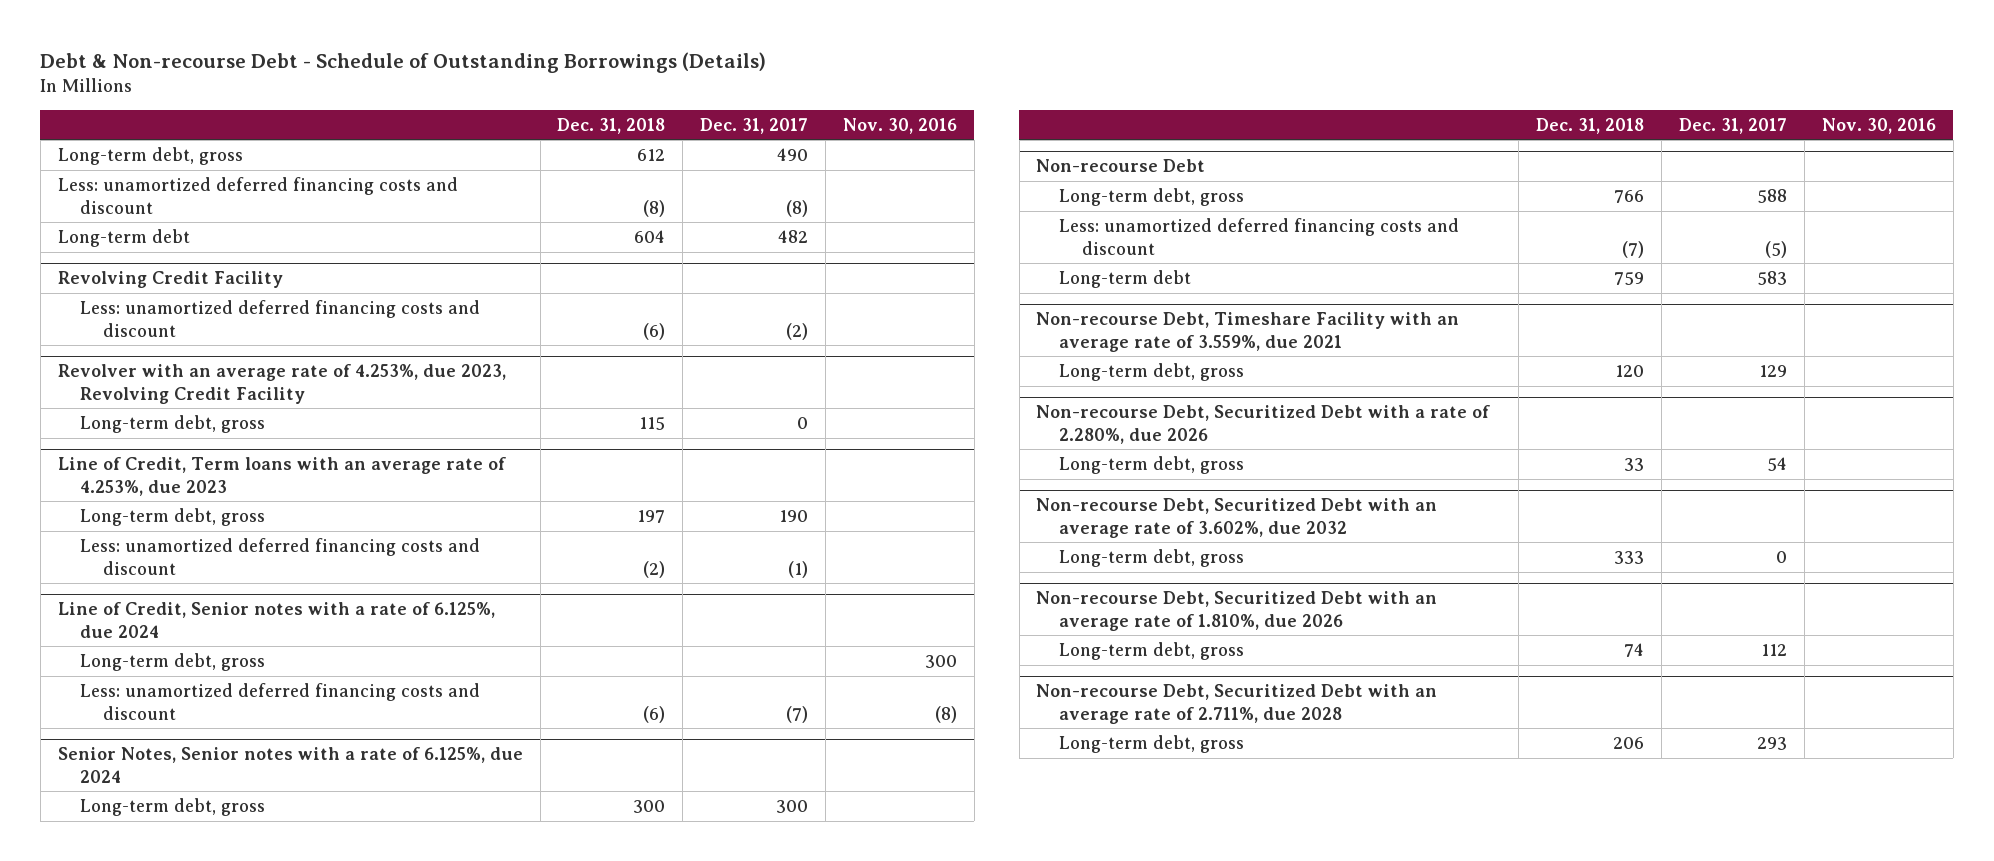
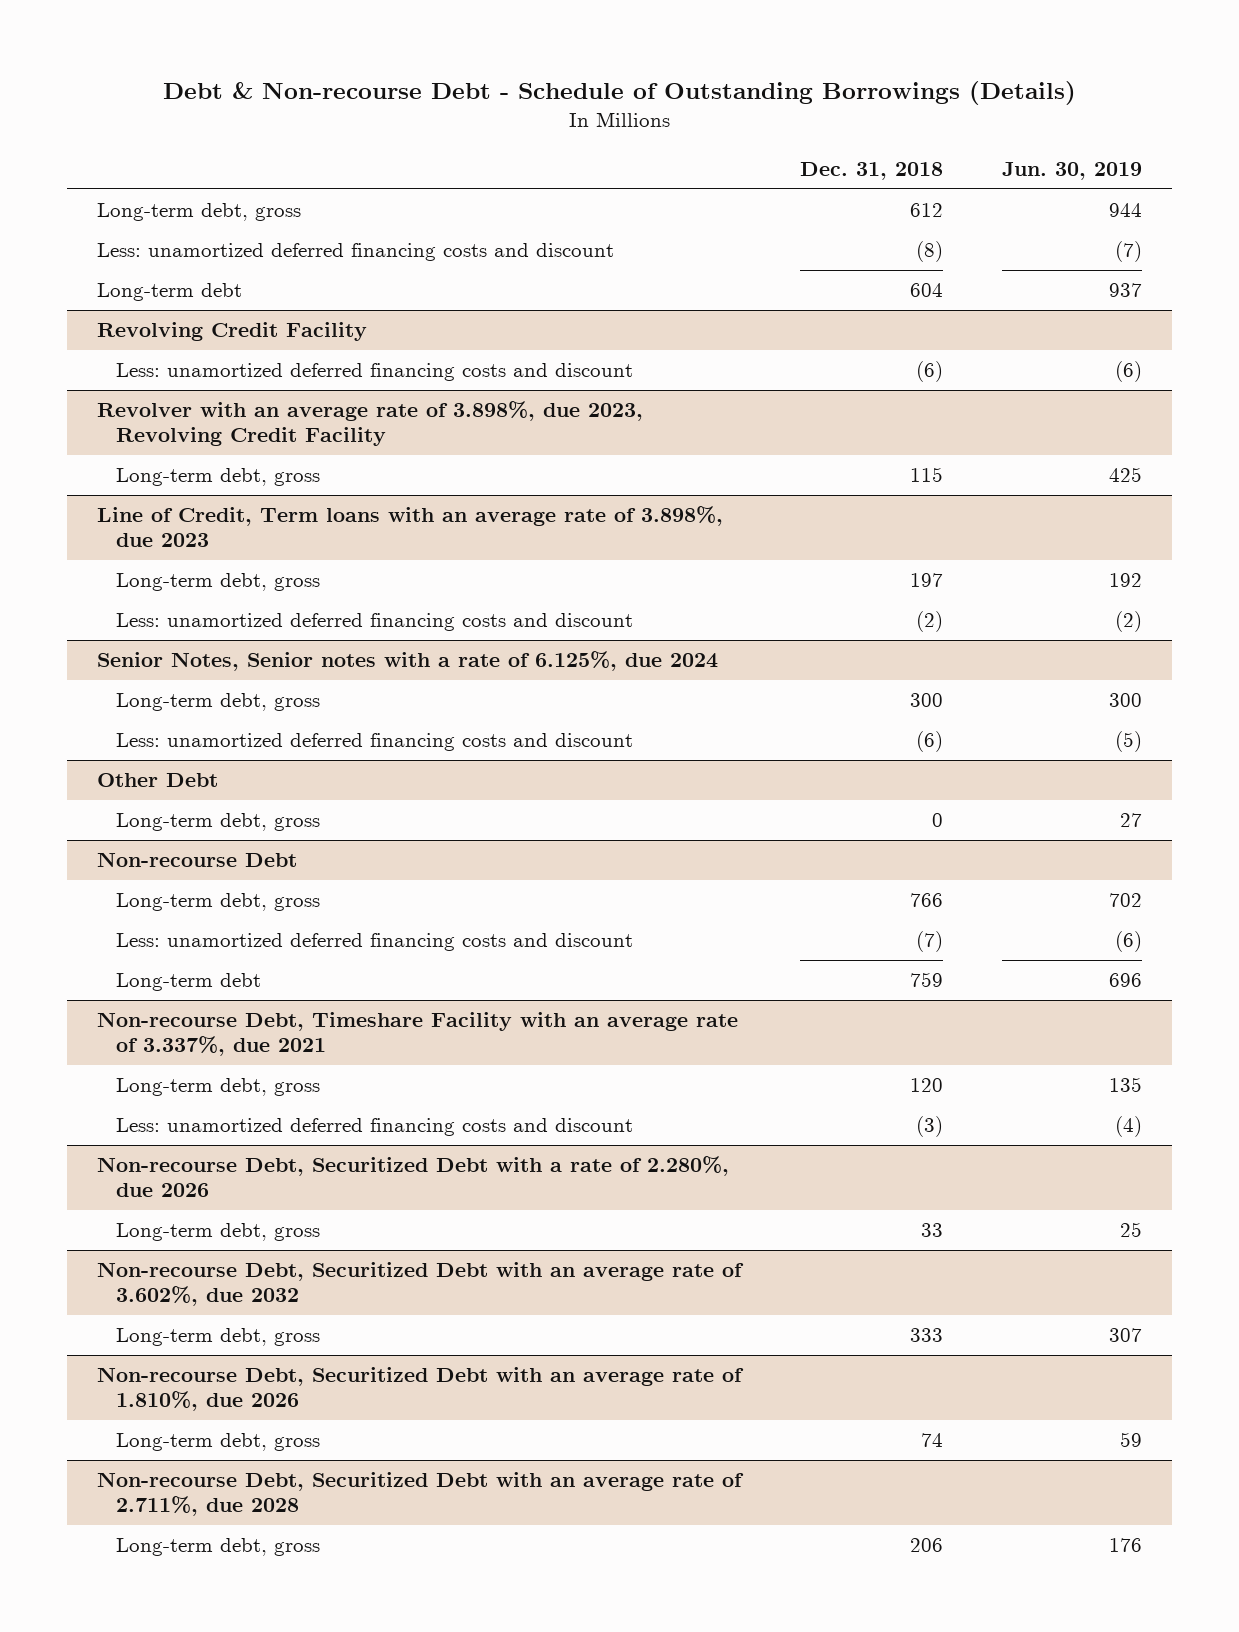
- | Dec. 31, 2018 | Dec. 31, 2017 | Nov. 30, 2016
+ | Dec. 31, 2018 | Jun. 30, 2019
- Revolver with an average rate of 4.253%, due 2023, Revolving Credit Facility
+ Revolver with an average rate of 3.898%, due 2023, Revolving Credit Facility
- Line of Credit, Term loans with an average rate of 4.253%, due 2023
+ Line of Credit, Term loans with an average rate of 3.898%, due 2023
- Line of Credit, Senior notes with a rate of 6.125%, due 2024
- Long-term debt, gross | | | 300
- Less: unamortized deferred financing costs and discount | (6) | (7) | (8)
@ Senior Notes, Senior notes with a rate of 6.125%, due 2024
+ Less: unamortized deferred financing costs and discount | (6) | (5)
+ Other Debt
+ Long-term debt, gross | 0 | 27
- Non-recourse Debt, Timeshare Facility with an average rate of 3.559%, due 2021
+ Non-recourse Debt, Timeshare Facility with an average rate of 3.337%, due 2021
+ Less: unamortized deferred financing costs and discount | (3) | (4)

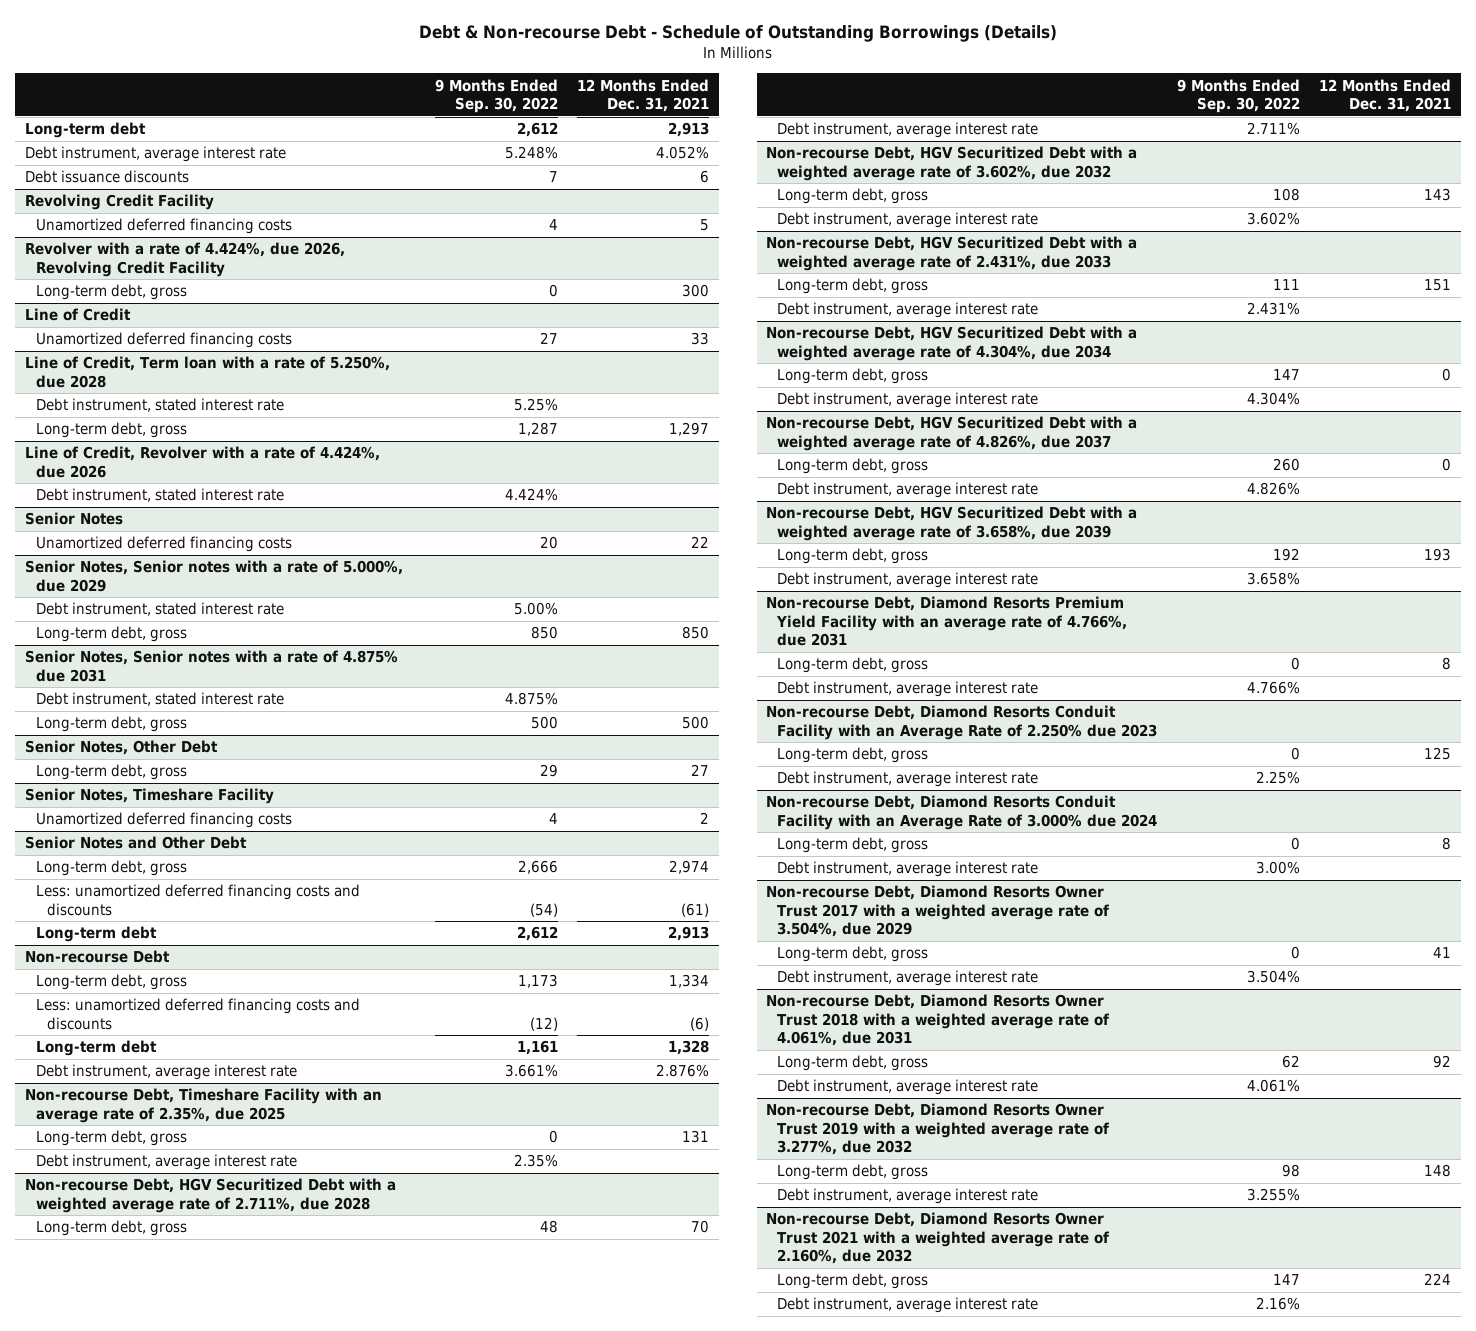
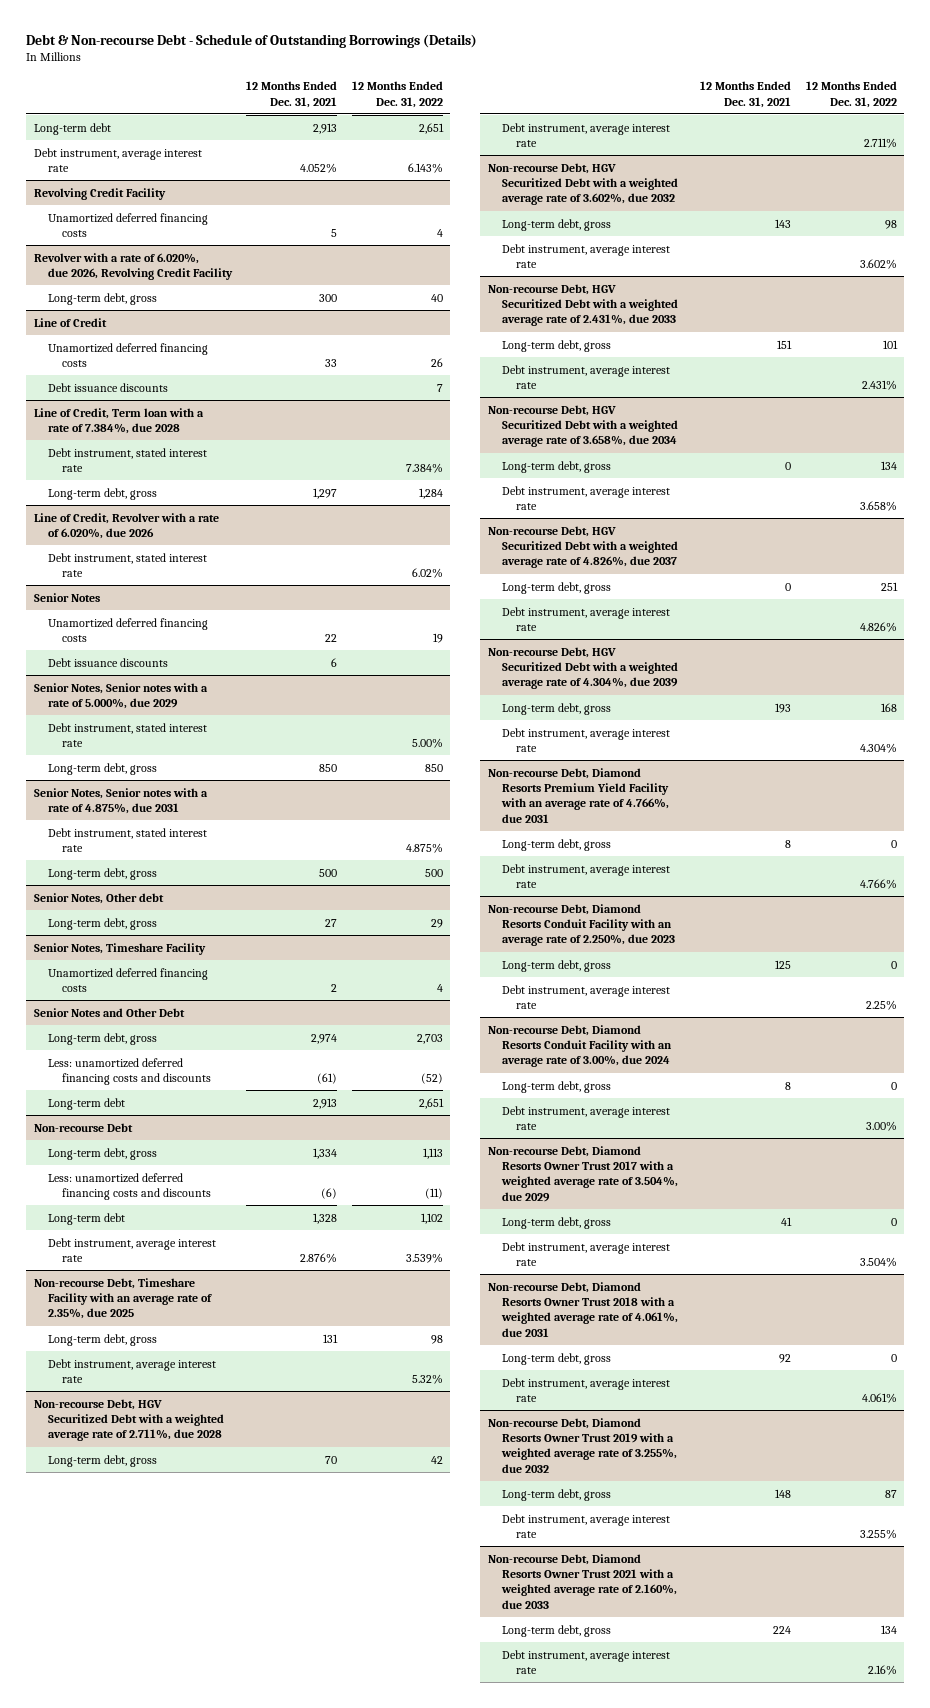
- | 9 Months Ended Sep. 30, 2022 | 12 Months Ended Dec. 31, 2021
+ | 12 Months Ended Dec. 31, 2021 | 12 Months Ended Dec. 31, 2022
- Debt issuance discounts | 7 | 6
- Revolver with a rate of 4.424%, due 2026, Revolving Credit Facility
+ Revolver with a rate of 6.020%, due 2026, Revolving Credit Facility
- Line of Credit, Term loan with a rate of 5.250%, due 2028
@ Line of Credit
+ Debt issuance discounts | | 7
+ Line of Credit, Term loan with a rate of 7.384%, due 2028
- Line of Credit, Revolver with a rate of 4.424%, due 2026
+ Line of Credit, Revolver with a rate of 6.020%, due 2026
@ Senior Notes
+ Debt issuance discounts | 6 |
- Senior Notes, Senior notes with a rate of 4.875% due 2031
+ Senior Notes, Senior notes with a rate of 4.875%, due 2031
- Senior Notes, Other Debt
+ Senior Notes, Other debt
- Non-recourse Debt, HGV Securitized Debt with a weighted average rate of 4.304%, due 2034
+ Non-recourse Debt, HGV Securitized Debt with a weighted average rate of 3.658%, due 2034
- Non-recourse Debt, HGV Securitized Debt with a weighted average rate of 3.658%, due 2039
+ Non-recourse Debt, HGV Securitized Debt with a weighted average rate of 4.304%, due 2039
- Non-recourse Debt, Diamond Resorts Conduit Facility with an Average Rate of 2.250% due 2023
+ Non-recourse Debt, Diamond Resorts Conduit Facility with an average rate of 2.250%, due 2023
- Non-recourse Debt, Diamond Resorts Conduit Facility with an Average Rate of 3.000% due 2024
+ Non-recourse Debt, Diamond Resorts Conduit Facility with an average rate of 3.00%, due 2024
- Non-recourse Debt, Diamond Resorts Owner Trust 2019 with a weighted average rate of 3.277%, due 2032
+ Non-recourse Debt, Diamond Resorts Owner Trust 2019 with a weighted average rate of 3.255%, due 2032
- Non-recourse Debt, Diamond Resorts Owner Trust 2021 with a weighted average rate of 2.160%, due 2032
+ Non-recourse Debt, Diamond Resorts Owner Trust 2021 with a weighted average rate of 2.160%, due 2033

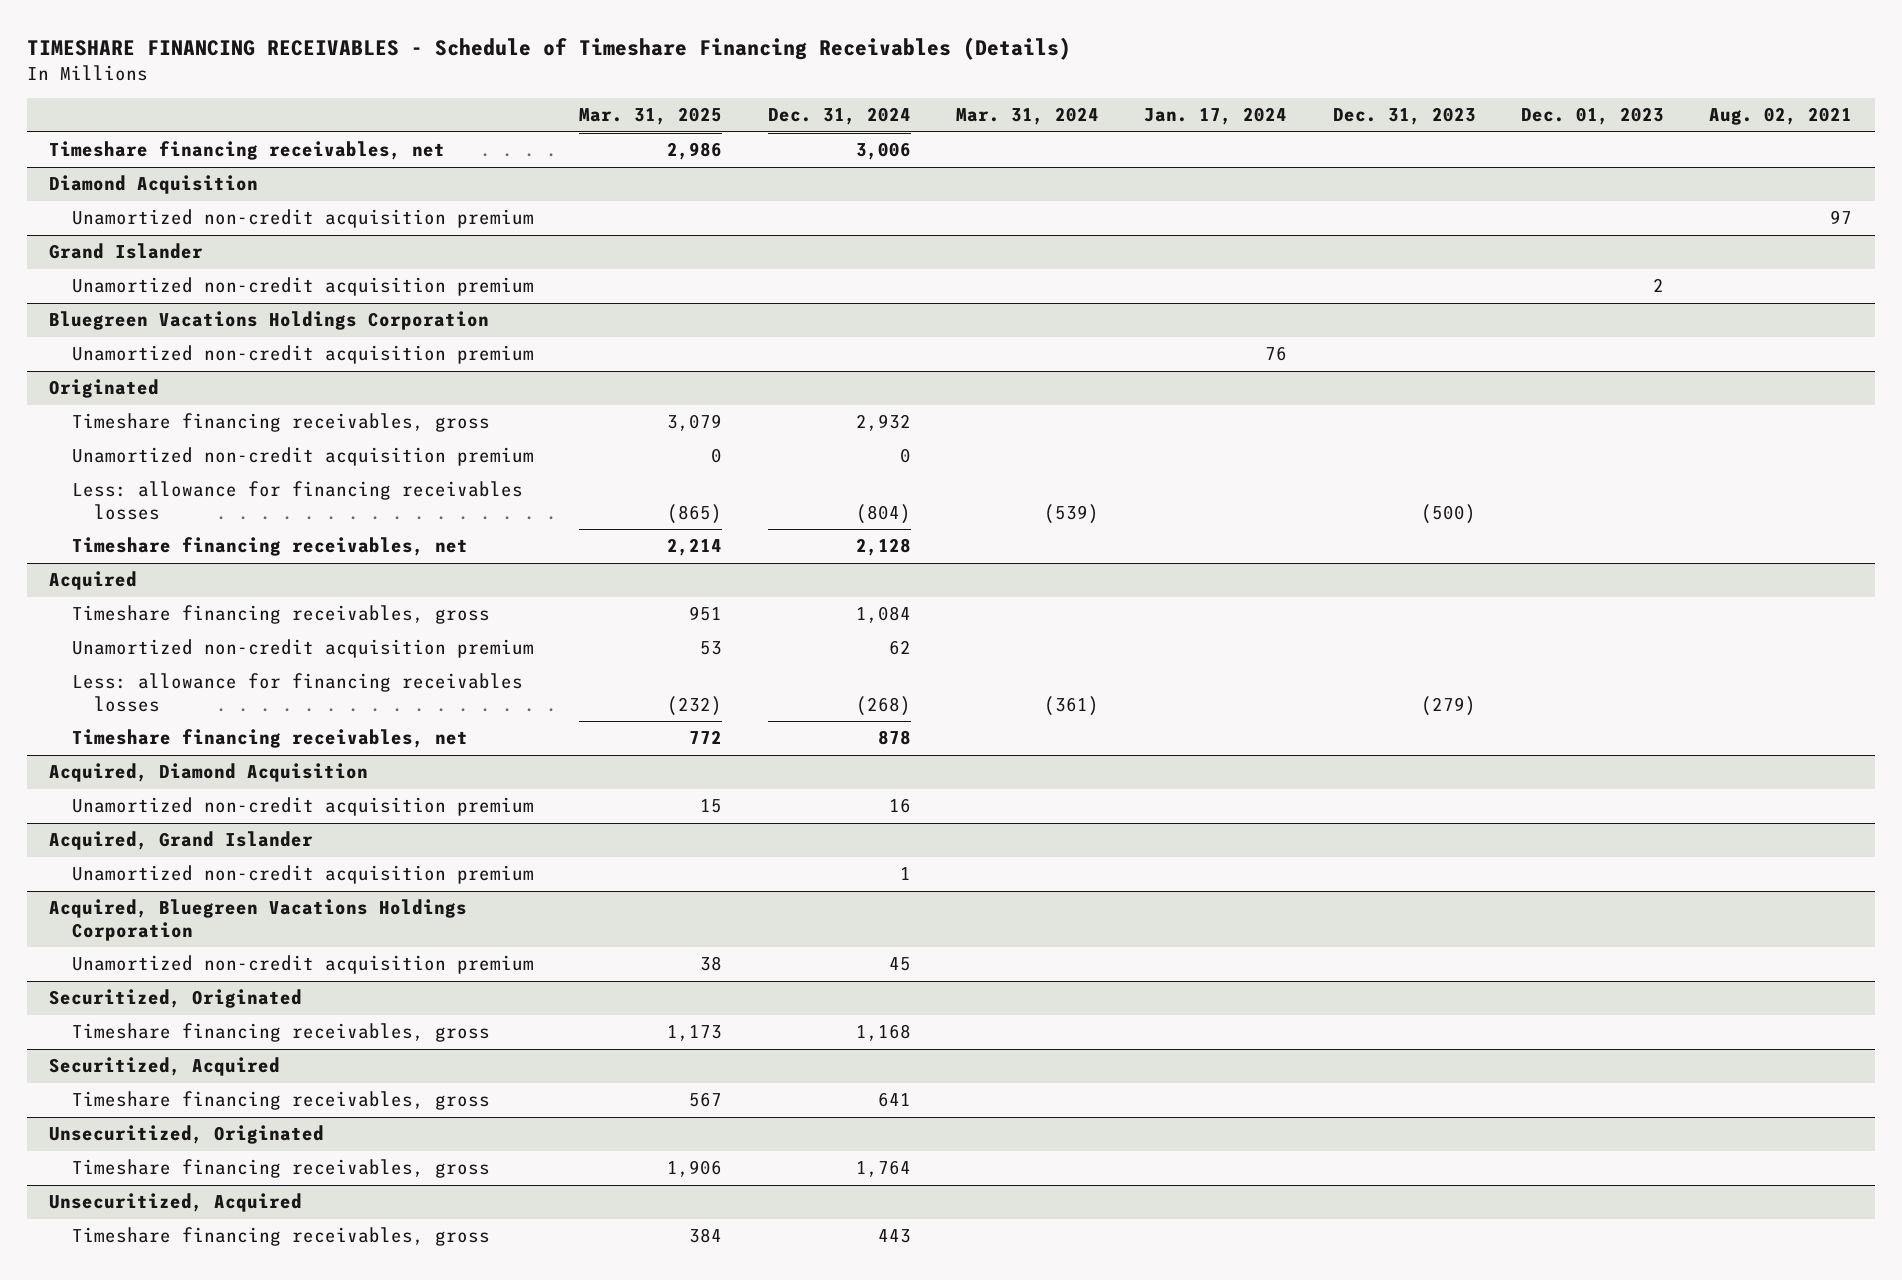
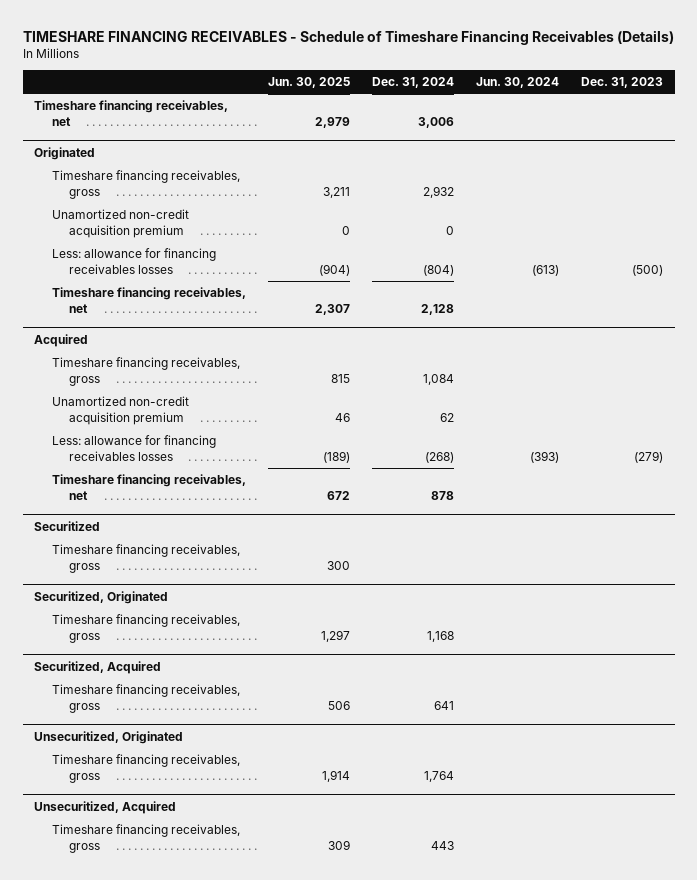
- | Mar. 31, 2025 | Dec. 31, 2024 | Mar. 31, 2024 | Jan. 17, 2024 | Dec. 31, 2023 | Dec. 01, 2023 | Aug. 02, 2021
+ | Jun. 30, 2025 | Dec. 31, 2024 | Jun. 30, 2024 | Dec. 31, 2023
- Diamond Acquisition
- Unamortized non-credit acquisition premium | | | | | | | 97
- Grand Islander
- Unamortized non-credit acquisition premium | | | | | | 2 |
- Bluegreen Vacations Holdings Corporation
- Unamortized non-credit acquisition premium | | | | 76 | | |
- Acquired, Diamond Acquisition
- Unamortized non-credit acquisition premium | 15 | 16 | | | | |
- Acquired, Grand Islander
- Unamortized non-credit acquisition premium | | 1 | | | | |
- Acquired, Bluegreen Vacations Holdings Corporation
- Unamortized non-credit acquisition premium | 38 | 45 | | | | |
+ Securitized
+ Timeshare financing receivables, gross | 300 | | |

